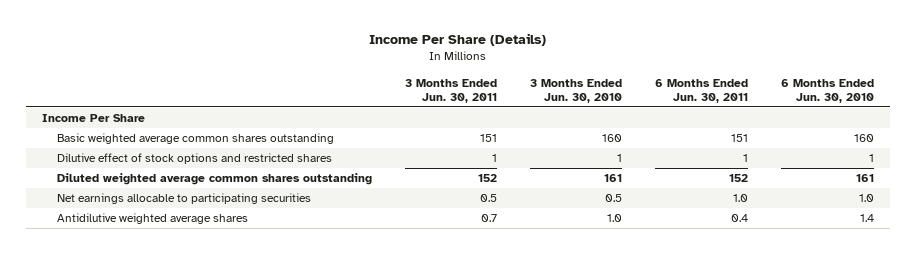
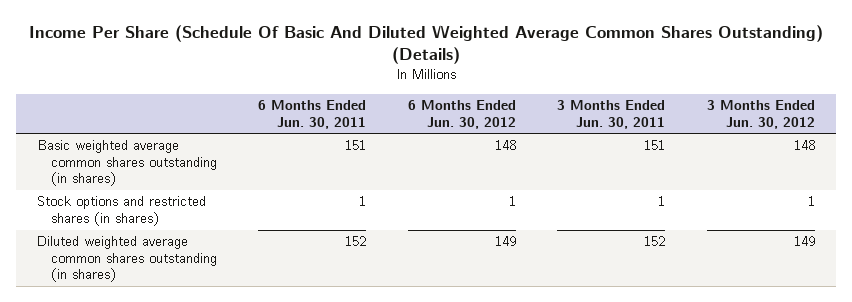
- Income Per Share (Details)
+ Income Per Share (Schedule Of Basic And Diluted Weighted Average Common Shares Outstanding) (Details)
- | 3 Months Ended Jun. 30, 2011 | 3 Months Ended Jun. 30, 2010 | 6 Months Ended Jun. 30, 2011 | 6 Months Ended Jun. 30, 2010
+ | 6 Months Ended Jun. 30, 2011 | 6 Months Ended Jun. 30, 2012 | 3 Months Ended Jun. 30, 2011 | 3 Months Ended Jun. 30, 2012
- Income Per Share
- Basic weighted average common shares outstanding | 151 | 160 | 151 | 160
- Dilutive effect of stock options and restricted shares | 1 | 1 | 1 | 1
- Diluted weighted average common shares outstanding | 152 | 161 | 152 | 161
- Net earnings allocable to participating securities | 0.5 | 0.5 | 1.0 | 1.0
- Antidilutive weighted average shares | 0.7 | 1.0 | 0.4 | 1.4
+ Basic weighted average common shares outstanding (in shares) | 151 | 148 | 151 | 148
+ Stock options and restricted shares (in shares) | 1 | 1 | 1 | 1
+ Diluted weighted average common shares outstanding (in shares) | 152 | 149 | 152 | 149

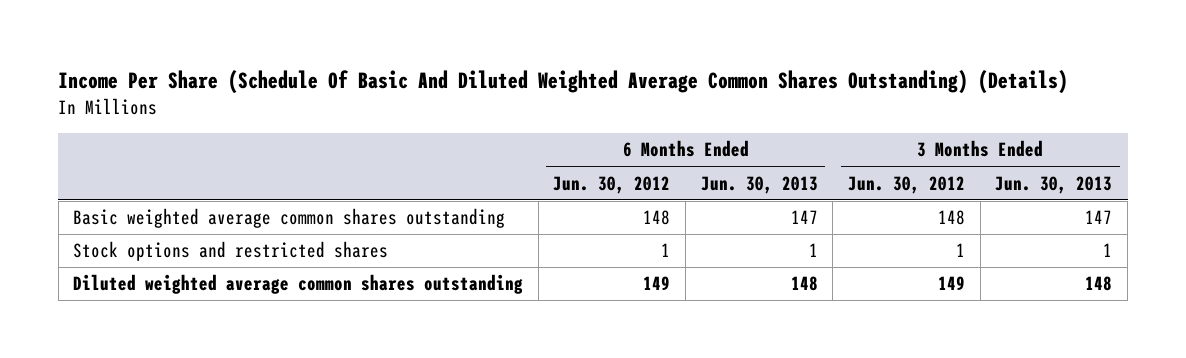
- | 6 Months Ended Jun. 30, 2011 | 6 Months Ended Jun. 30, 2012 | 3 Months Ended Jun. 30, 2011 | 3 Months Ended Jun. 30, 2012
+ | 6 Months Ended Jun. 30, 2012 | 6 Months Ended Jun. 30, 2013 | 3 Months Ended Jun. 30, 2012 | 3 Months Ended Jun. 30, 2013
- Basic weighted average common shares outstanding (in shares) | 151 | 148 | 151 | 148
- Stock options and restricted shares (in shares) | 1 | 1 | 1 | 1
- Diluted weighted average common shares outstanding (in shares) | 152 | 149 | 152 | 149
+ Basic weighted average common shares outstanding | 148 | 147 | 148 | 147
+ Stock options and restricted shares | 1 | 1 | 1 | 1
+ Diluted weighted average common shares outstanding | 149 | 148 | 149 | 148

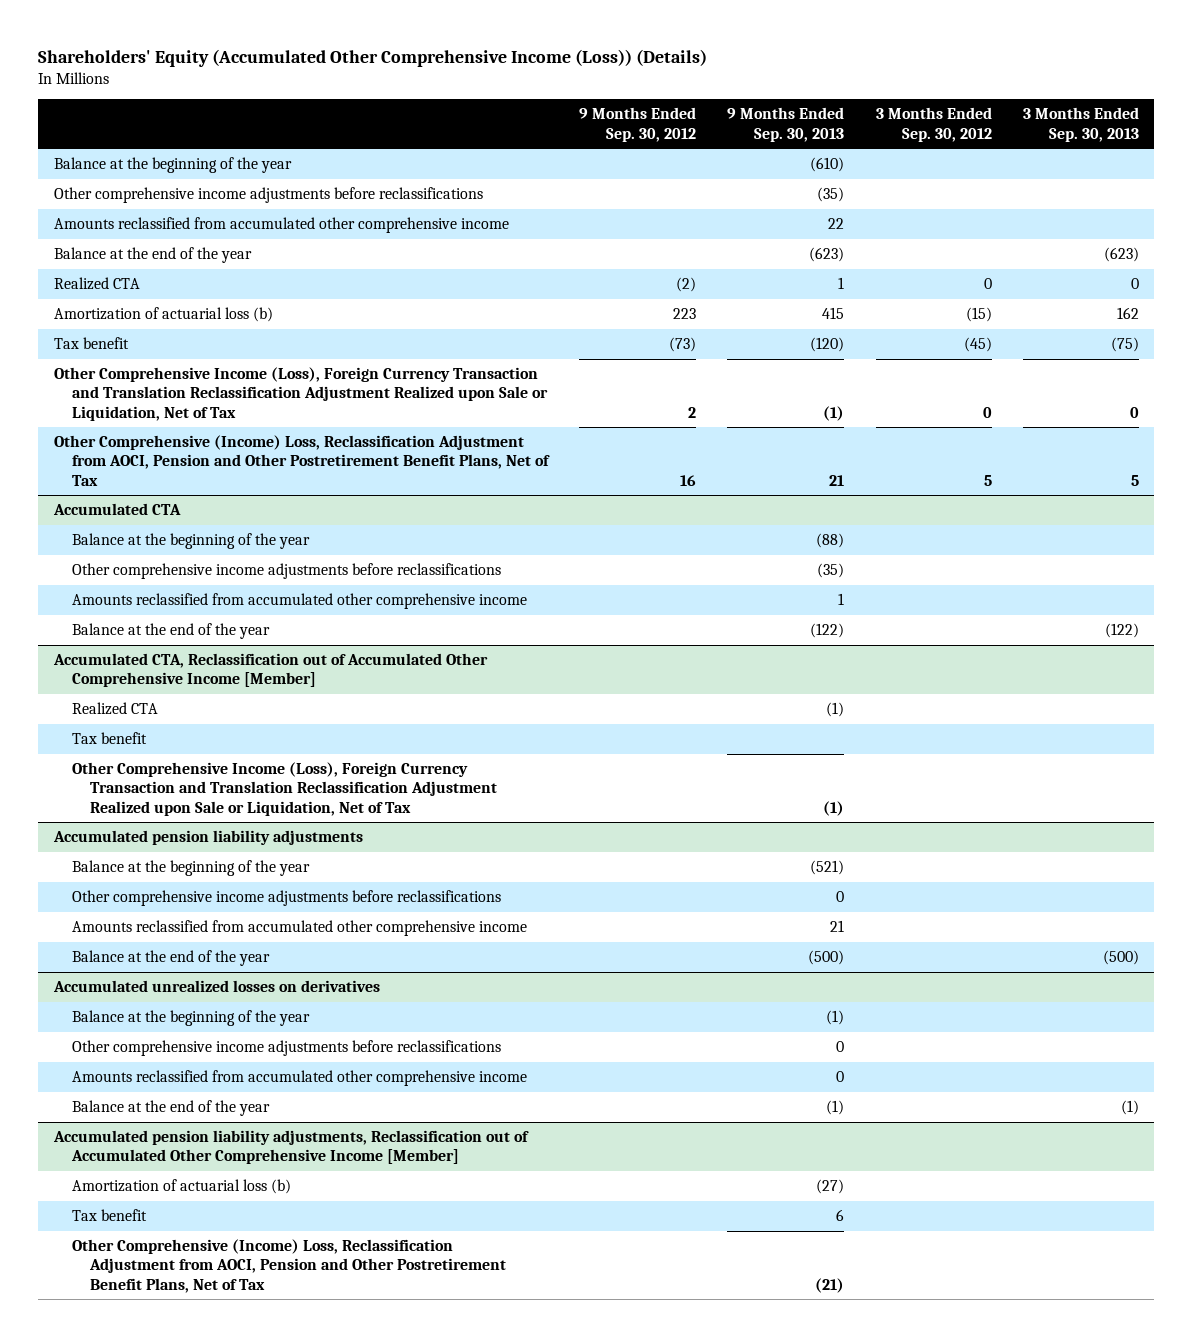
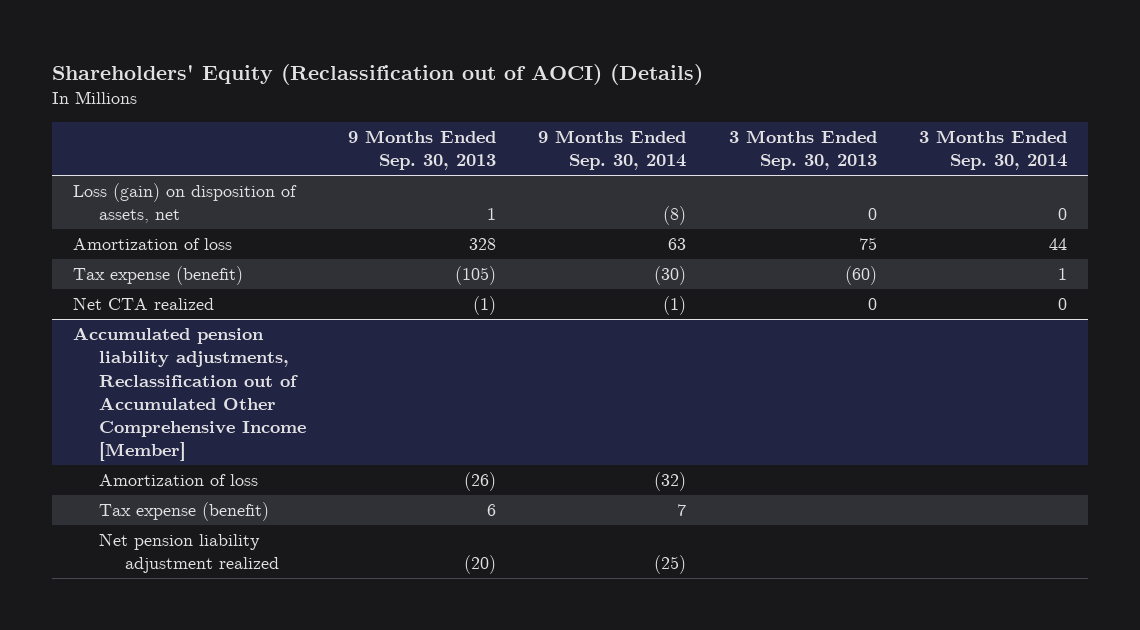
- Shareholders' Equity (Accumulated Other Comprehensive Income (Loss)) (Details)
+ Shareholders' Equity (Reclassification out of AOCI) (Details)
- | 9 Months Ended Sep. 30, 2012 | 9 Months Ended Sep. 30, 2013 | 3 Months Ended Sep. 30, 2012 | 3 Months Ended Sep. 30, 2013
+ | 9 Months Ended Sep. 30, 2013 | 9 Months Ended Sep. 30, 2014 | 3 Months Ended Sep. 30, 2013 | 3 Months Ended Sep. 30, 2014
- Balance at the beginning of the year | | (610) | |
- Other comprehensive income adjustments before reclassifications | | (35) | |
- Amounts reclassified from accumulated other comprehensive income | | 22 | |
- Balance at the end of the year | | (623) | | (623)
- Realized CTA | (2) | 1 | 0 | 0
- Amortization of actuarial loss (b) | 223 | 415 | (15) | 162
- Tax benefit | (73) | (120) | (45) | (75)
- Other Comprehensive Income (Loss), Foreign Currency Transaction and Translation Reclassification Adjustment Realized upon Sale or Liquidation, Net of Tax | 2 | (1) | 0 | 0
- Other Comprehensive (Income) Loss, Reclassification Adjustment from AOCI, Pension and Other Postretirement Benefit Plans, Net of Tax | 16 | 21 | 5 | 5
- Accumulated CTA
- Balance at the beginning of the year | | (88) | |
- Other comprehensive income adjustments before reclassifications | | (35) | |
- Amounts reclassified from accumulated other comprehensive income | | 1 | |
- Balance at the end of the year | | (122) | | (122)
- Accumulated CTA, Reclassification out of Accumulated Other Comprehensive Income [Member]
- Realized CTA | | (1) | |
- Tax benefit
- Other Comprehensive Income (Loss), Foreign Currency Transaction and Translation Reclassification Adjustment Realized upon Sale or Liquidation, Net of Tax | | (1) | |
- Accumulated pension liability adjustments
- Balance at the beginning of the year | | (521) | |
- Other comprehensive income adjustments before reclassifications | | 0 | |
- Amounts reclassified from accumulated other comprehensive income | | 21 | |
- Balance at the end of the year | | (500) | | (500)
- Accumulated unrealized losses on derivatives
- Balance at the beginning of the year | | (1) | |
- Other comprehensive income adjustments before reclassifications | | 0 | |
- Amounts reclassified from accumulated other comprehensive income | | 0 | |
- Balance at the end of the year | | (1) | | (1)
+ Loss (gain) on disposition of assets, net | 1 | (8) | 0 | 0
+ Amortization of loss | 328 | 63 | 75 | 44
+ Tax expense (benefit) | (105) | (30) | (60) | 1
+ Net CTA realized | (1) | (1) | 0 | 0
@ Accumulated pension liability adjustments, Reclassification out of Accumulated Other Comprehensive Income [Member]
- Amortization of actuarial loss (b) | | (27) | |
- Tax benefit | | 6 | |
- Other Comprehensive (Income) Loss, Reclassification Adjustment from AOCI, Pension and Other Postretirement Benefit Plans, Net of Tax | | (21) | |
+ Amortization of loss | (26) | (32) | |
+ Tax expense (benefit) | 6 | 7 | |
+ Net pension liability adjustment realized | (20) | (25) | |

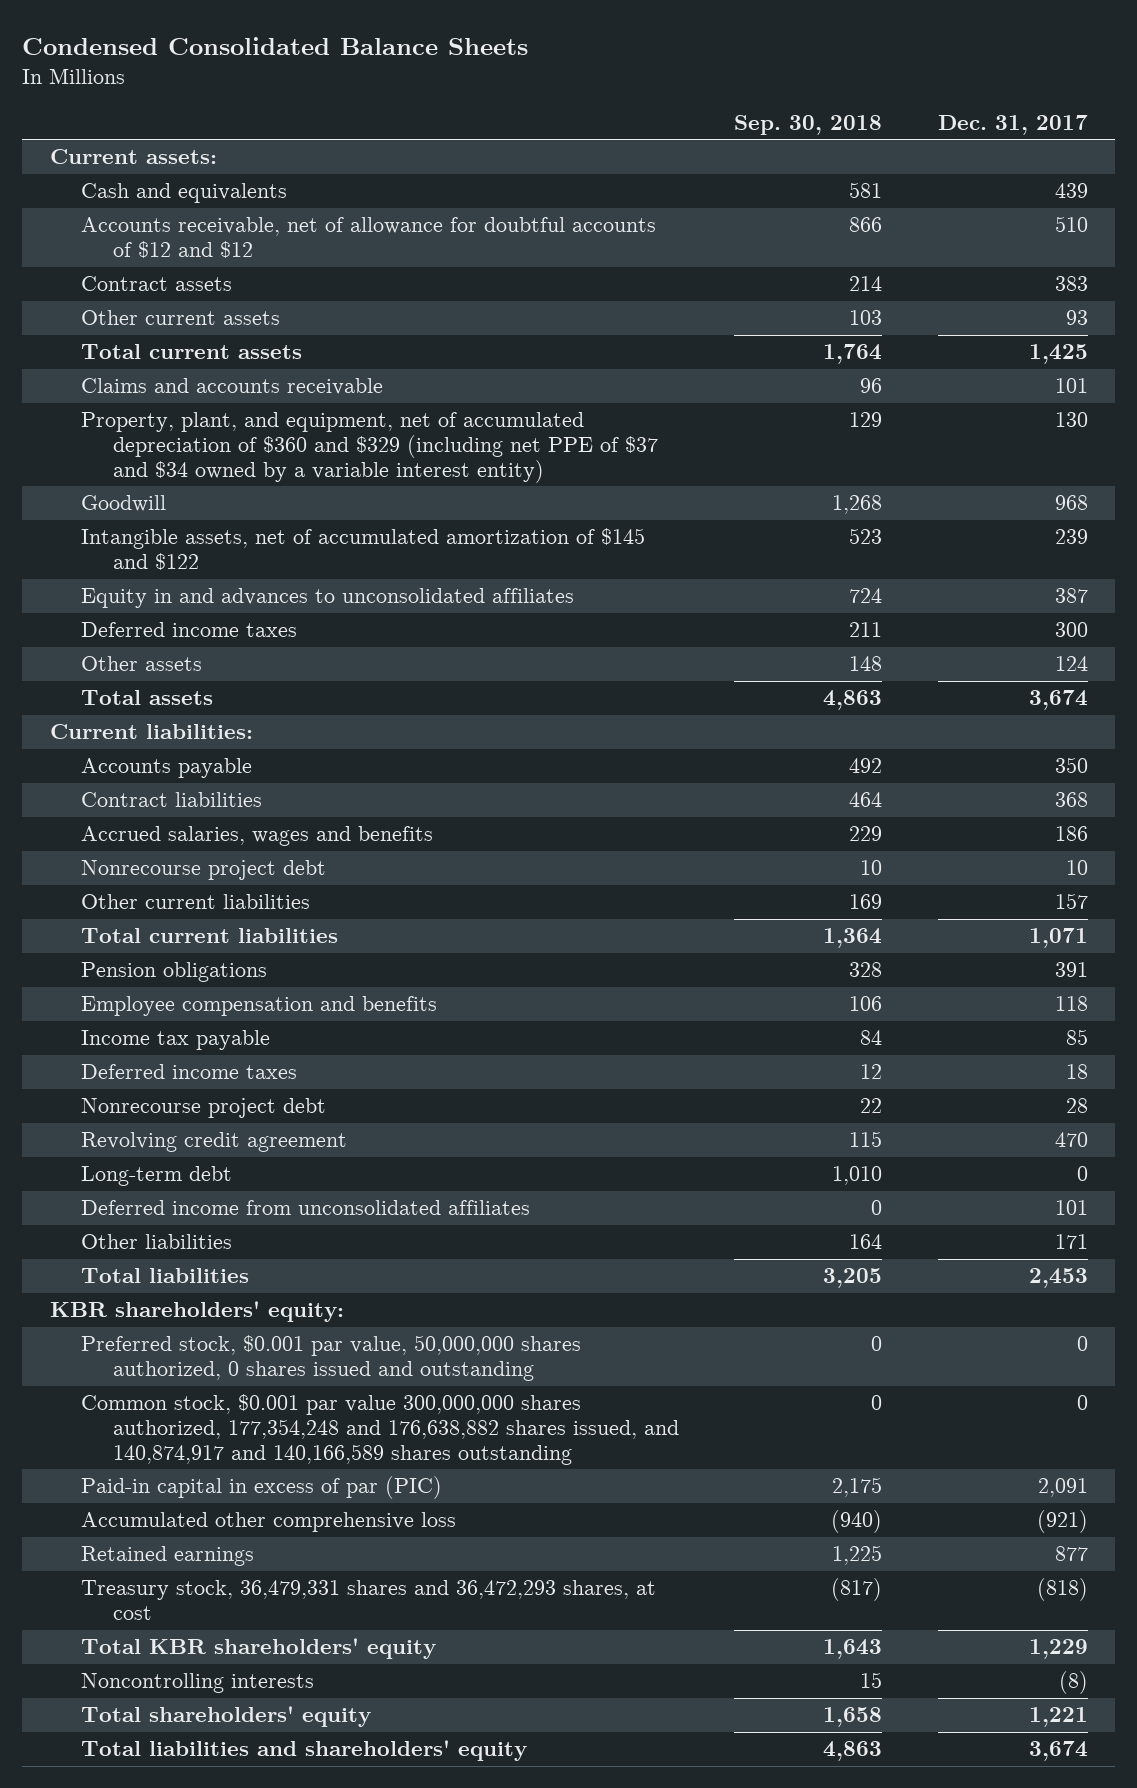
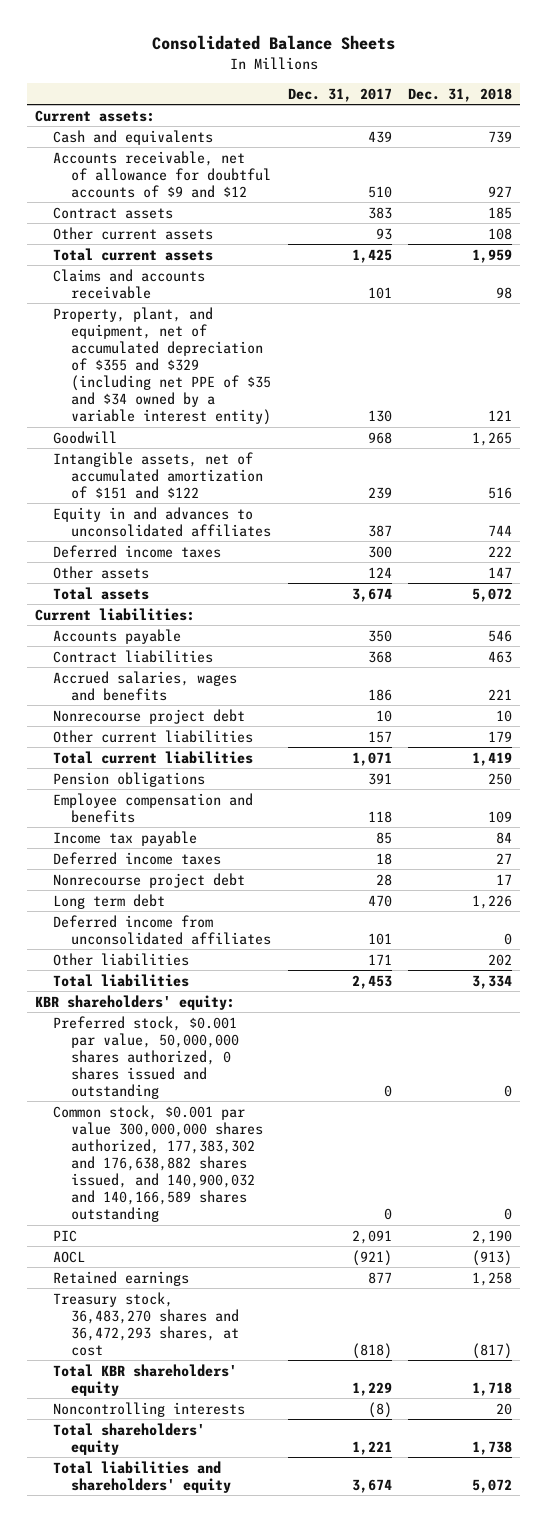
- Condensed Consolidated Balance Sheets
+ Consolidated Balance Sheets
- | Sep. 30, 2018 | Dec. 31, 2017
+ | Dec. 31, 2017 | Dec. 31, 2018
- Accounts receivable, net of allowance for doubtful accounts of $12 and $12 | 866 | 510
+ Accounts receivable, net of allowance for doubtful accounts of $9 and $12 | 510 | 927
- Property, plant, and equipment, net of accumulated depreciation of $360 and $329 (including net PPE of $37 and $34 owned by a variable interest entity) | 129 | 130
+ Property, plant, and equipment, net of accumulated depreciation of $355 and $329 (including net PPE of $35 and $34 owned by a variable interest entity) | 130 | 121
- Intangible assets, net of accumulated amortization of $145 and $122 | 523 | 239
+ Intangible assets, net of accumulated amortization of $151 and $122 | 239 | 516
- Revolving credit agreement | 115 | 470
- Long-term debt | 1,010 | 0
+ Long term debt | 470 | 1,226
- Common stock, $0.001 par value 300,000,000 shares authorized, 177,354,248 and 176,638,882 shares issued, and 140,874,917 and 140,166,589 shares outstanding | 0 | 0
- Paid-in capital in excess of par (PIC) | 2,175 | 2,091
- Accumulated other comprehensive loss | (940) | (921)
+ Common stock, $0.001 par value 300,000,000 shares authorized, 177,383,302 and 176,638,882 shares issued, and 140,900,032 and 140,166,589 shares outstanding | 0 | 0
+ PIC | 2,091 | 2,190
+ AOCL | (921) | (913)
- Treasury stock, 36,479,331 shares and 36,472,293 shares, at cost | (817) | (818)
+ Treasury stock, 36,483,270 shares and 36,472,293 shares, at cost | (818) | (817)

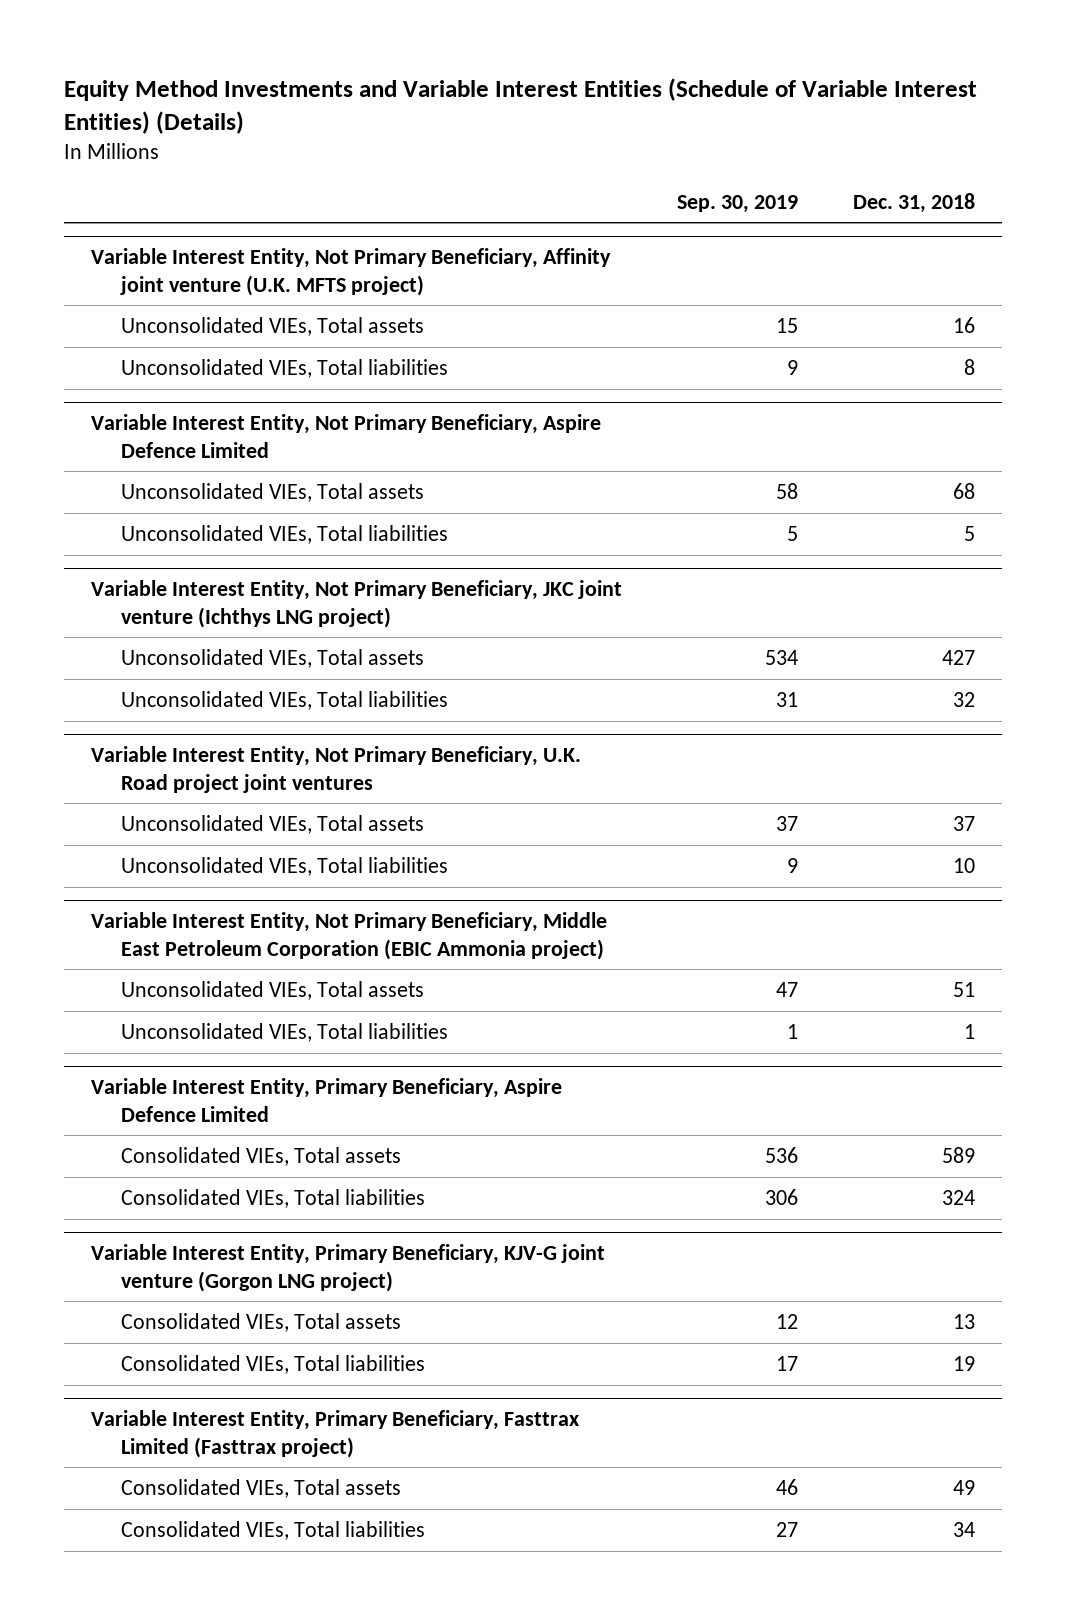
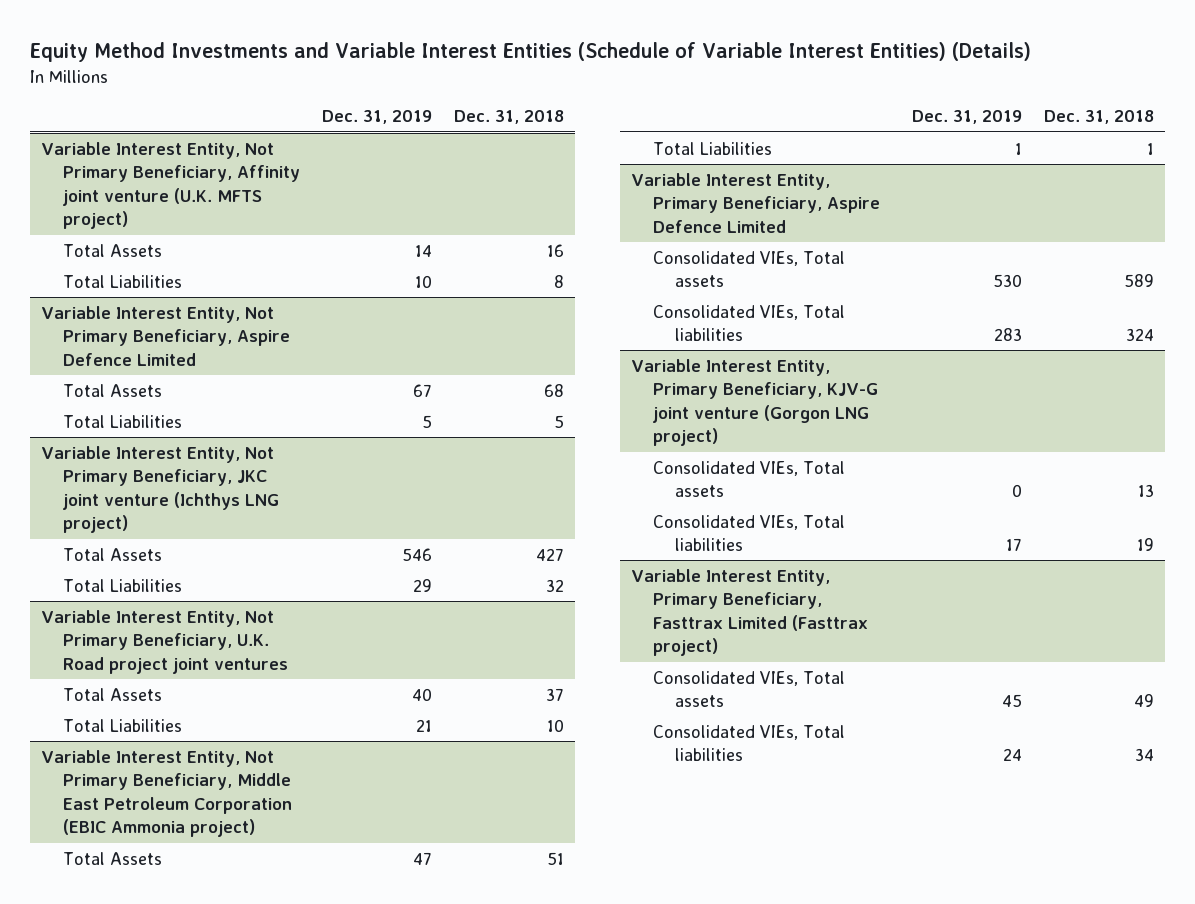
- | Sep. 30, 2019 | Dec. 31, 2018
+ | Dec. 31, 2019 | Dec. 31, 2018
@ Variable Interest Entity, Not Primary Beneficiary, Affinity joint venture (U.K. MFTS project)
- Unconsolidated VIEs, Total assets | 15 | 16
- Unconsolidated VIEs, Total liabilities | 9 | 8
+ Total Assets | 14 | 16
+ Total Liabilities | 10 | 8
@ Variable Interest Entity, Not Primary Beneficiary, Aspire Defence Limited
- Unconsolidated VIEs, Total assets | 58 | 68
- Unconsolidated VIEs, Total liabilities | 5 | 5
+ Total Assets | 67 | 68
+ Total Liabilities | 5 | 5
@ Variable Interest Entity, Not Primary Beneficiary, JKC joint venture (Ichthys LNG project)
- Unconsolidated VIEs, Total assets | 534 | 427
- Unconsolidated VIEs, Total liabilities | 31 | 32
+ Total Assets | 546 | 427
+ Total Liabilities | 29 | 32
@ Variable Interest Entity, Not Primary Beneficiary, U.K. Road project joint ventures
- Unconsolidated VIEs, Total assets | 37 | 37
- Unconsolidated VIEs, Total liabilities | 9 | 10
+ Total Assets | 40 | 37
+ Total Liabilities | 21 | 10
@ Variable Interest Entity, Not Primary Beneficiary, Middle East Petroleum Corporation (EBIC Ammonia project)
- Unconsolidated VIEs, Total assets | 47 | 51
- Unconsolidated VIEs, Total liabilities | 1 | 1
+ Total Assets | 47 | 51
+ Total Liabilities | 1 | 1

